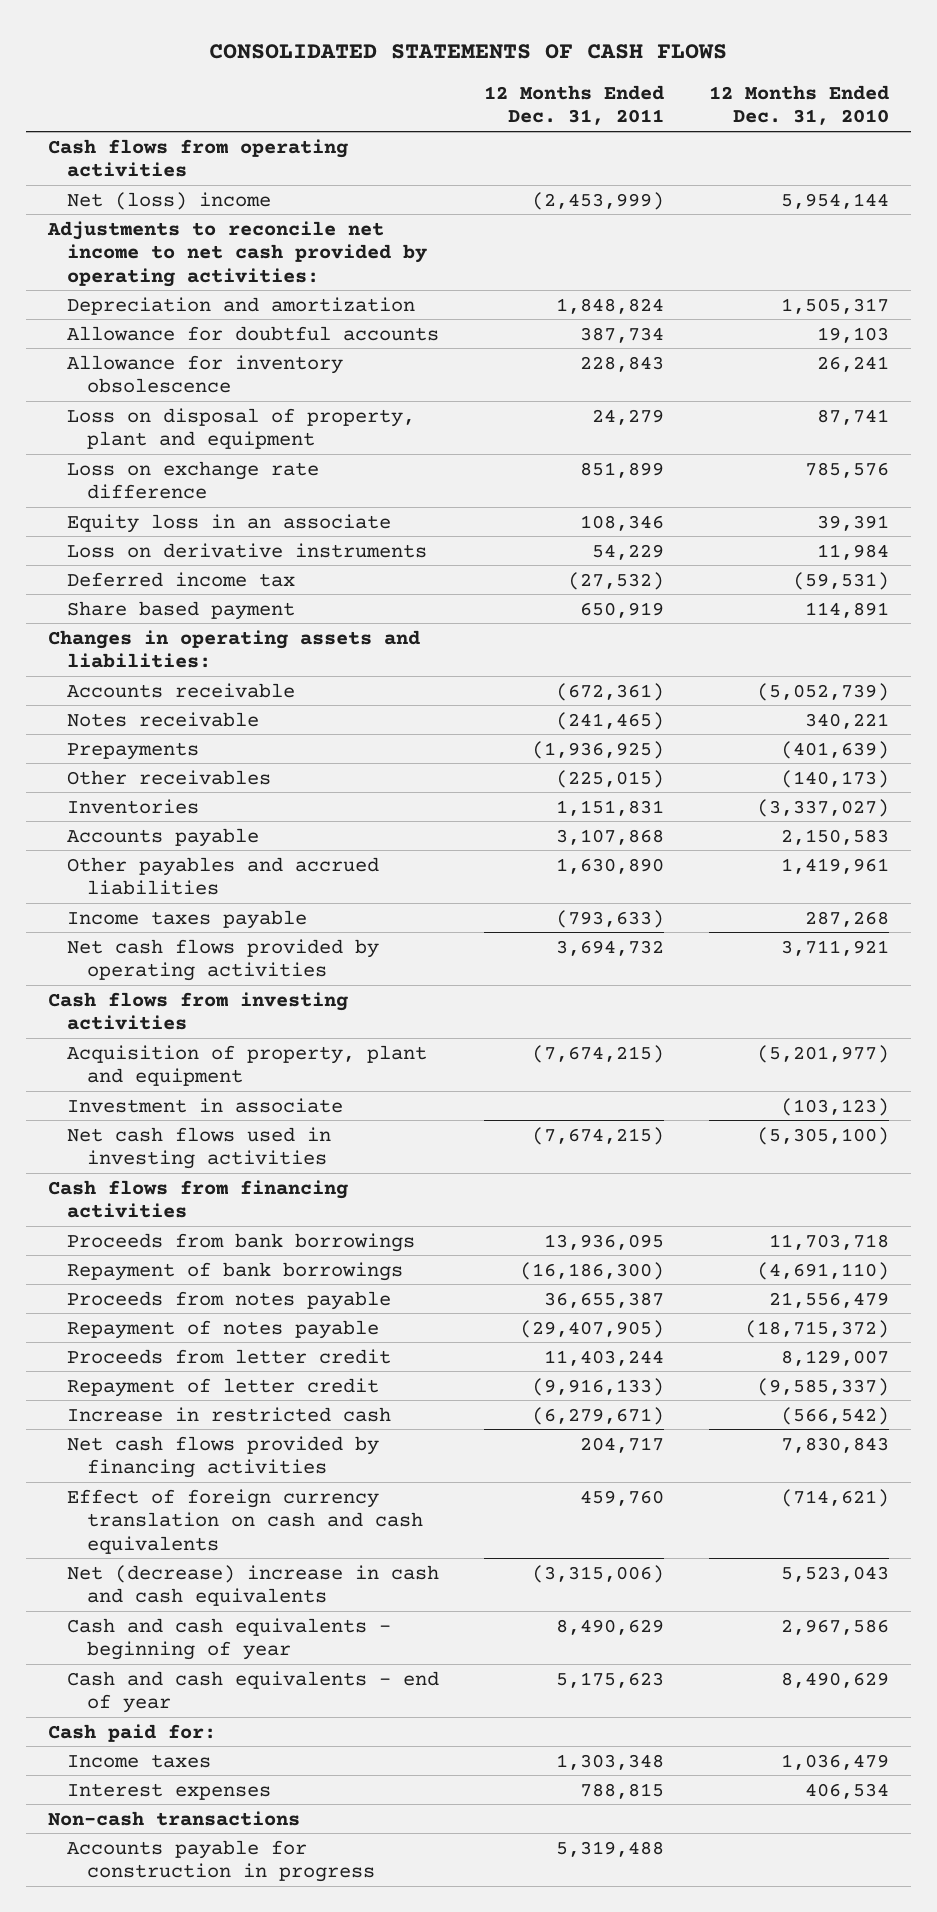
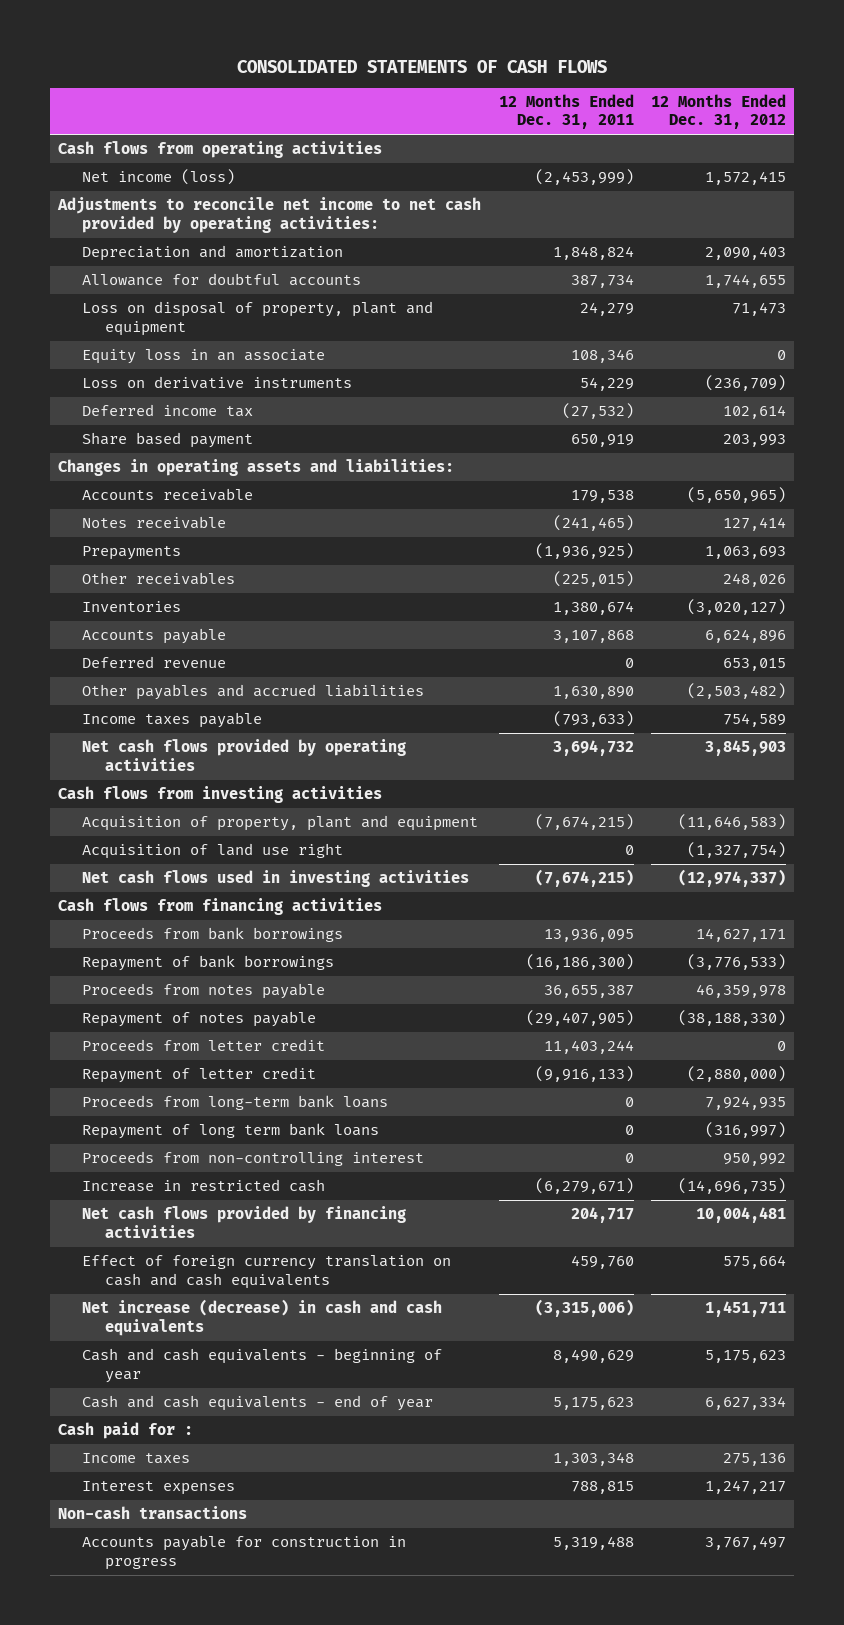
- | 12 Months Ended Dec. 31, 2011 | 12 Months Ended Dec. 31, 2010
+ | 12 Months Ended Dec. 31, 2011 | 12 Months Ended Dec. 31, 2012
- Net (loss) income | (2,453,999) | 5,954,144
+ Net income (loss) | (2,453,999) | 1,572,415
- Allowance for inventory obsolescence | 228,843 | 26,241
- Loss on exchange rate difference | 851,899 | 785,576
- Accounts receivable | (672,361) | (5,052,739)
+ Accounts receivable | 179,538 | (5,650,965)
- Inventories | 1,151,831 | (3,337,027)
+ Inventories | 1,380,674 | (3,020,127)
+ Deferred revenue | 0 | 653,015
- Investment in associate | | (103,123)
+ Acquisition of land use right | 0 | (1,327,754)
+ Proceeds from long-term bank loans | 0 | 7,924,935
+ Repayment of long term bank loans | 0 | (316,997)
+ Proceeds from non-controlling interest | 0 | 950,992
- Net (decrease) increase in cash and cash equivalents | (3,315,006) | 5,523,043
+ Net increase (decrease) in cash and cash equivalents | (3,315,006) | 1,451,711
- Cash paid for:
+ Cash paid for :

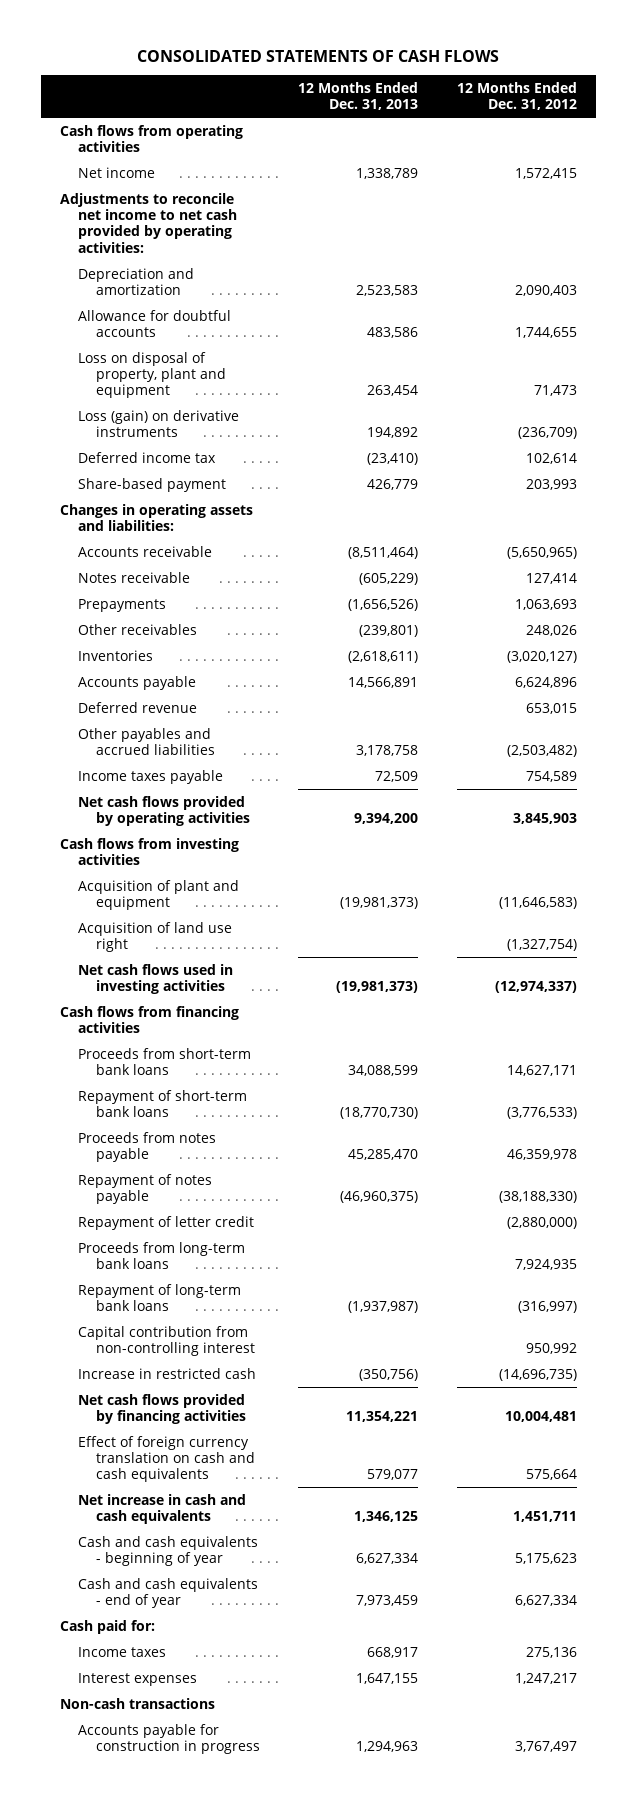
- | 12 Months Ended Dec. 31, 2011 | 12 Months Ended Dec. 31, 2012
+ | 12 Months Ended Dec. 31, 2013 | 12 Months Ended Dec. 31, 2012
- Net income (loss) | (2,453,999) | 1,572,415
+ Net income | 1,338,789 | 1,572,415
- Equity loss in an associate | 108,346 | 0
- Loss on derivative instruments | 54,229 | (236,709)
+ Loss (gain) on derivative instruments | 194,892 | (236,709)
- Share based payment | 650,919 | 203,993
+ Share-based payment | 426,779 | 203,993
- Acquisition of property, plant and equipment | (7,674,215) | (11,646,583)
+ Acquisition of plant and equipment | (19,981,373) | (11,646,583)
- Proceeds from bank borrowings | 13,936,095 | 14,627,171
- Repayment of bank borrowings | (16,186,300) | (3,776,533)
+ Proceeds from short-term bank loans | 34,088,599 | 14,627,171
+ Repayment of short-term bank loans | (18,770,730) | (3,776,533)
- Proceeds from letter credit | 11,403,244 | 0
- Repayment of long term bank loans | 0 | (316,997)
- Proceeds from non-controlling interest | 0 | 950,992
+ Repayment of long-term bank loans | (1,937,987) | (316,997)
+ Capital contribution from non-controlling interest | | 950,992
- Net increase (decrease) in cash and cash equivalents | (3,315,006) | 1,451,711
+ Net increase in cash and cash equivalents | 1,346,125 | 1,451,711
- Cash paid for :
+ Cash paid for:

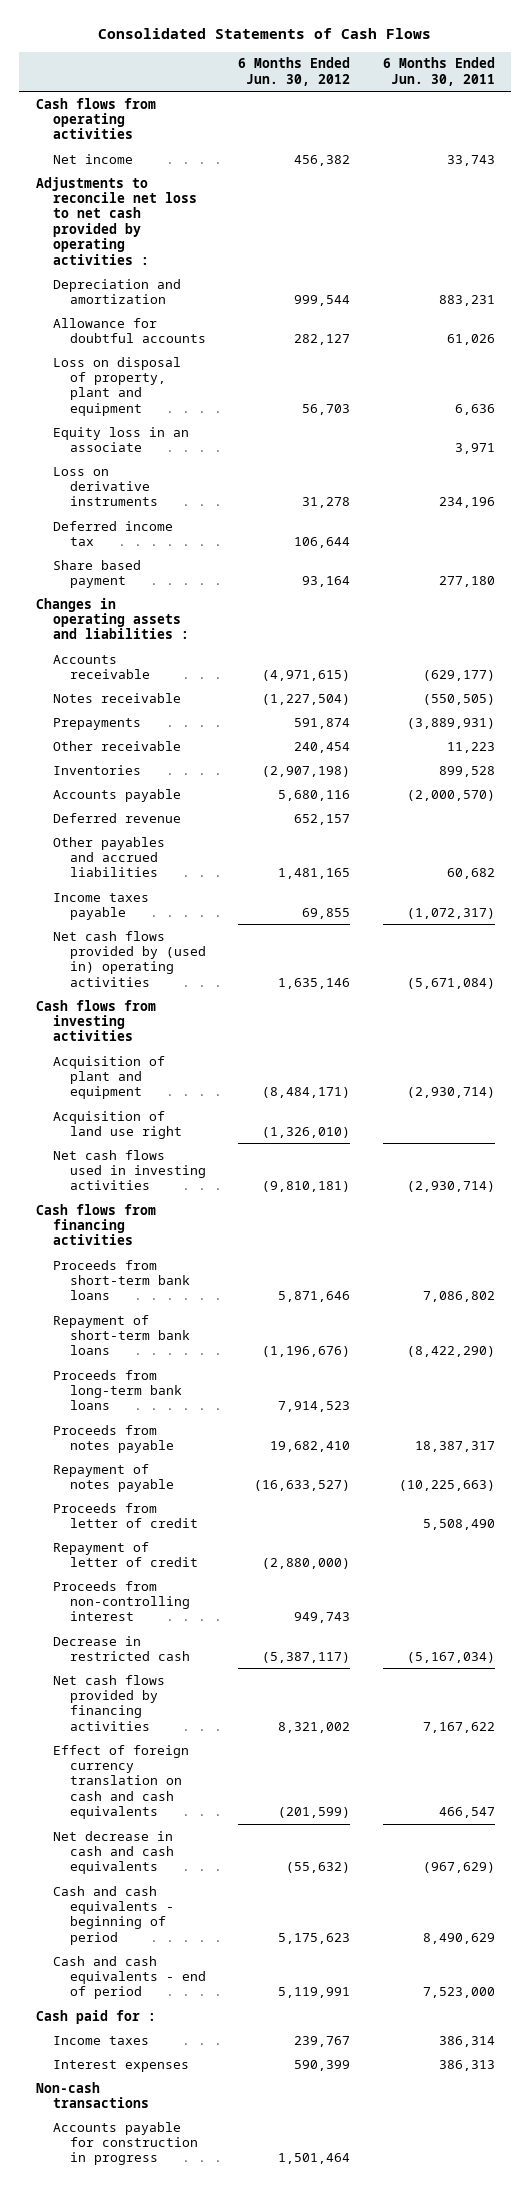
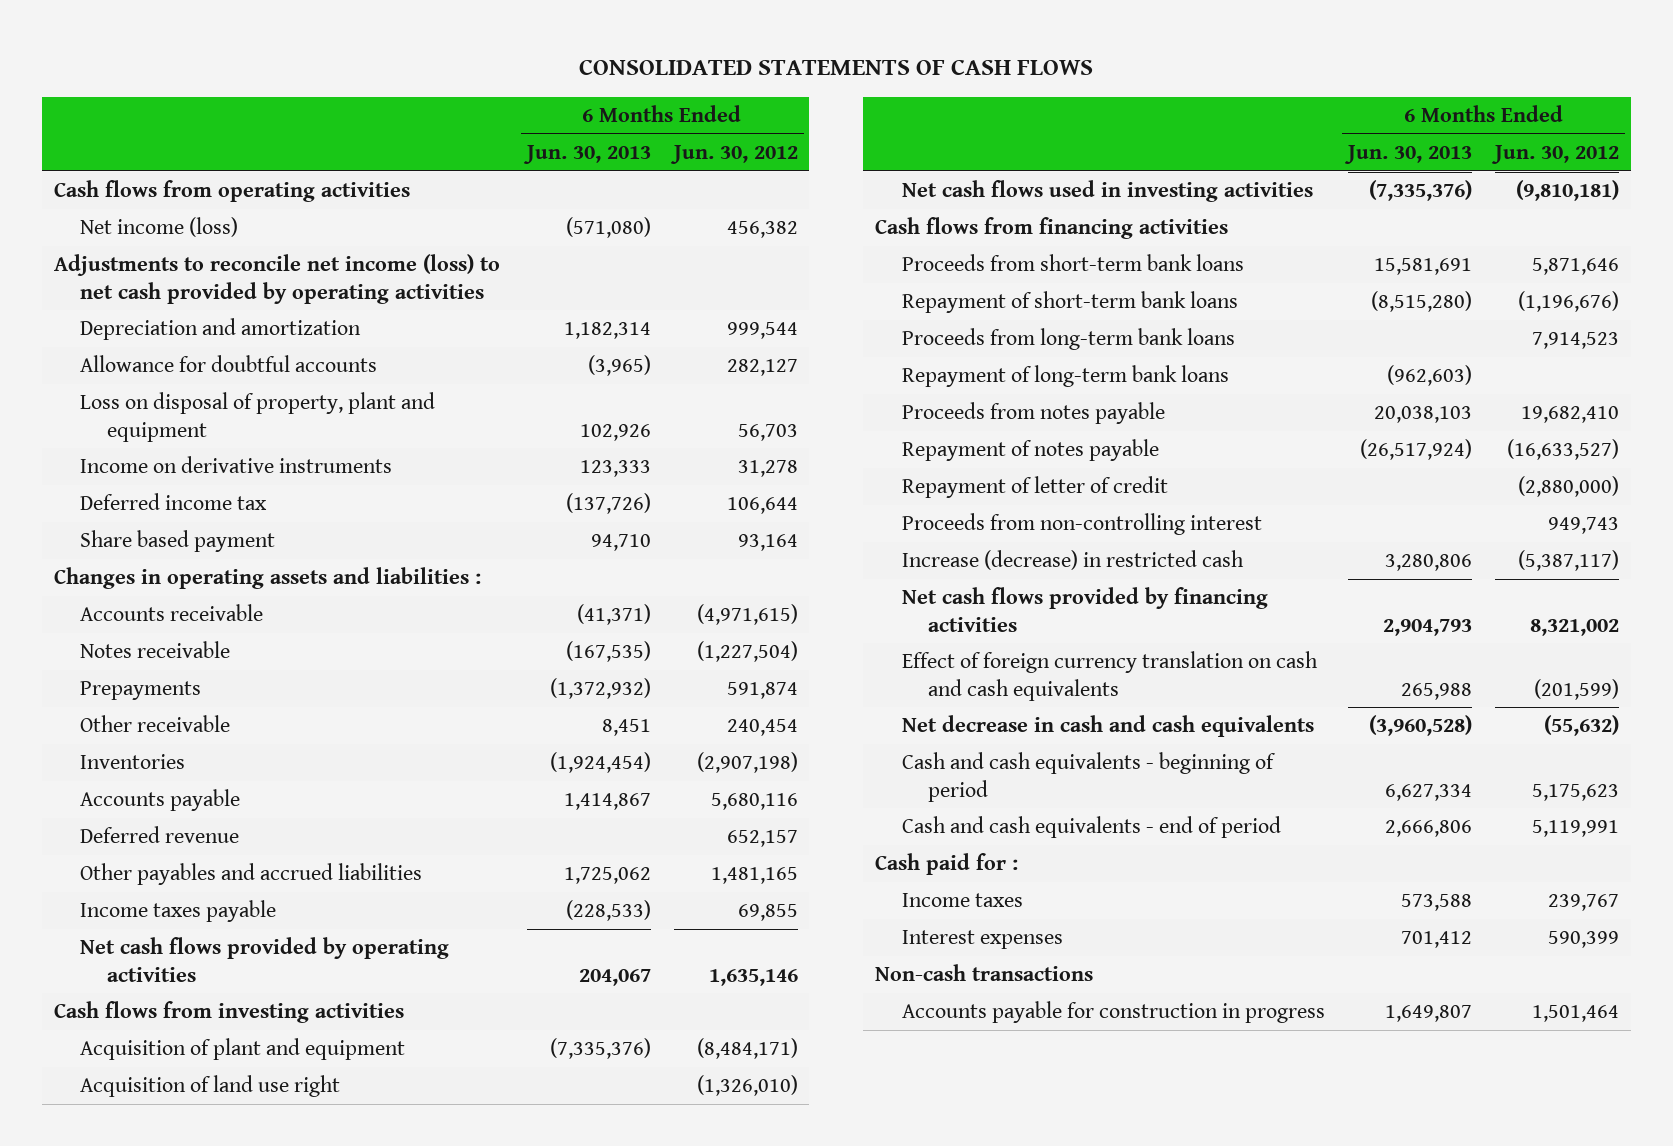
- Consolidated Statements of Cash Flows
+ CONSOLIDATED STATEMENTS OF CASH FLOWS
- | 6 Months Ended Jun. 30, 2012 | 6 Months Ended Jun. 30, 2011
+ | 6 Months Ended Jun. 30, 2013 | 6 Months Ended Jun. 30, 2012
- Net income | 456,382 | 33,743
- Adjustments to reconcile net loss to net cash provided by operating activities :
+ Net income (loss) | (571,080) | 456,382
+ Adjustments to reconcile net income (loss) to net cash provided by operating activities
- Equity loss in an associate | | 3,971
- Loss on derivative instruments | 31,278 | 234,196
+ Income on derivative instruments | 123,333 | 31,278
- Net cash flows provided by (used in) operating activities | 1,635,146 | (5,671,084)
+ Net cash flows provided by operating activities | 204,067 | 1,635,146
+ Repayment of long-term bank loans | (962,603) |
- Proceeds from letter of credit | | 5,508,490
- Decrease in restricted cash | (5,387,117) | (5,167,034)
+ Increase (decrease) in restricted cash | 3,280,806 | (5,387,117)

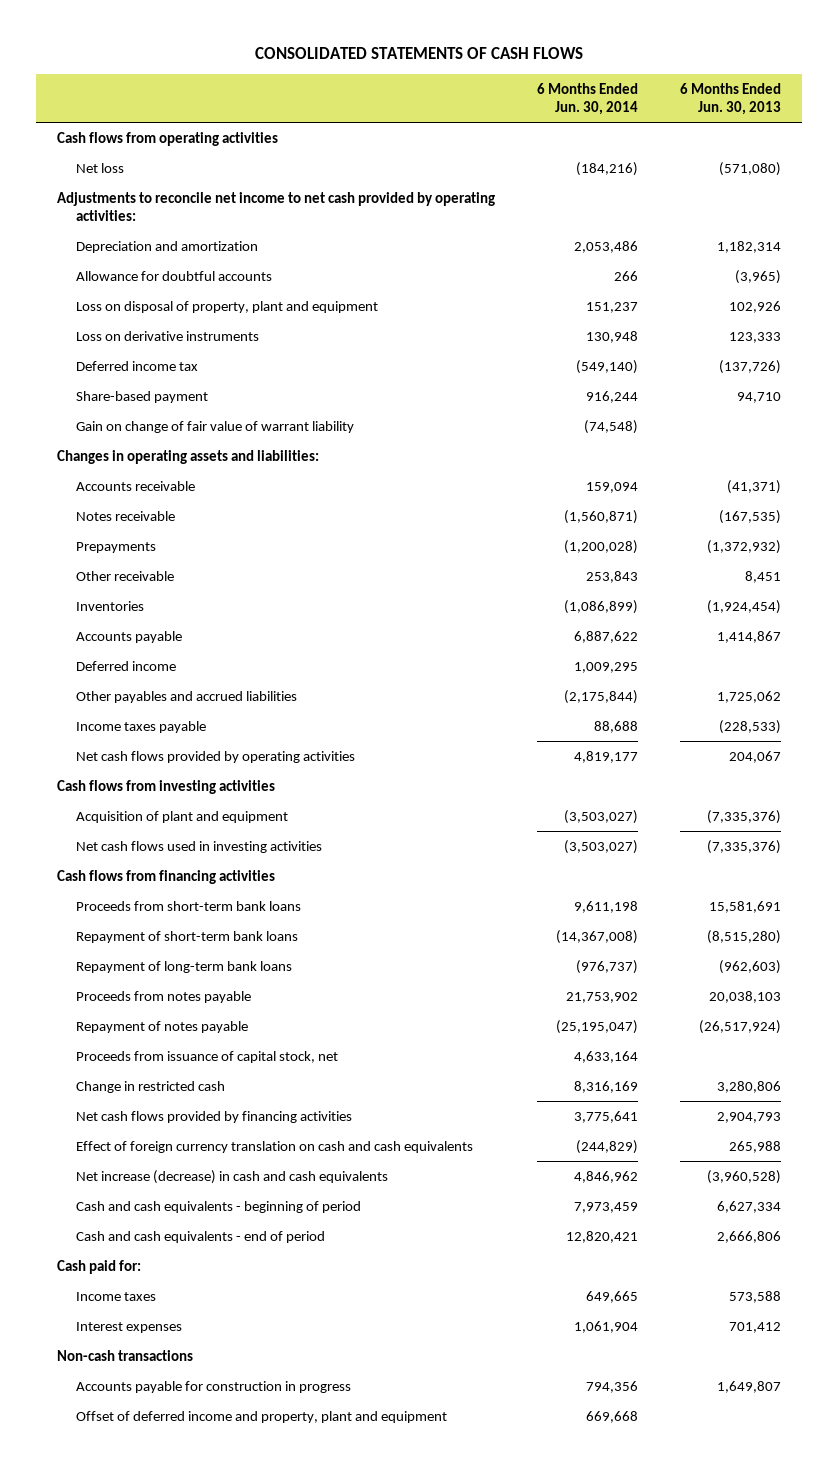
- | 6 Months Ended Jun. 30, 2013 | 6 Months Ended Jun. 30, 2012
+ | 6 Months Ended Jun. 30, 2014 | 6 Months Ended Jun. 30, 2013
- Net income (loss) | (571,080) | 456,382
- Adjustments to reconcile net income (loss) to net cash provided by operating activities
+ Net loss | (184,216) | (571,080)
+ Adjustments to reconcile net income to net cash provided by operating activities:
- Income on derivative instruments | 123,333 | 31,278
+ Loss on derivative instruments | 130,948 | 123,333
- Share based payment | 94,710 | 93,164
- Changes in operating assets and liabilities :
+ Share-based payment | 916,244 | 94,710
+ Gain on change of fair value of warrant liability | (74,548) |
+ Changes in operating assets and liabilities:
- Deferred revenue | | 652,157
+ Deferred income | 1,009,295 |
- Acquisition of land use right | | (1,326,010)
- Proceeds from long-term bank loans | | 7,914,523
- Repayment of letter of credit | | (2,880,000)
- Proceeds from non-controlling interest | | 949,743
- Increase (decrease) in restricted cash | 3,280,806 | (5,387,117)
+ Proceeds from issuance of capital stock, net | 4,633,164 |
+ Change in restricted cash | 8,316,169 | 3,280,806
- Net decrease in cash and cash equivalents | (3,960,528) | (55,632)
+ Net increase (decrease) in cash and cash equivalents | 4,846,962 | (3,960,528)
- Cash paid for :
+ Cash paid for:
+ Offset of deferred income and property, plant and equipment | 669,668 |

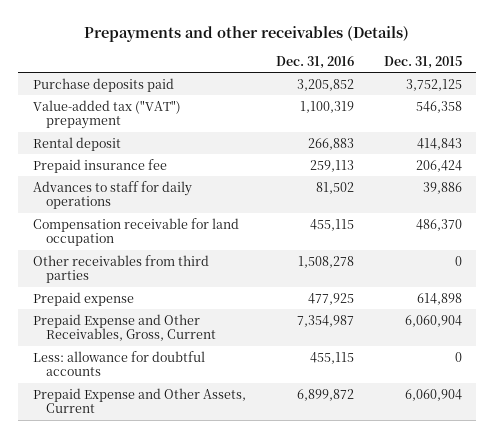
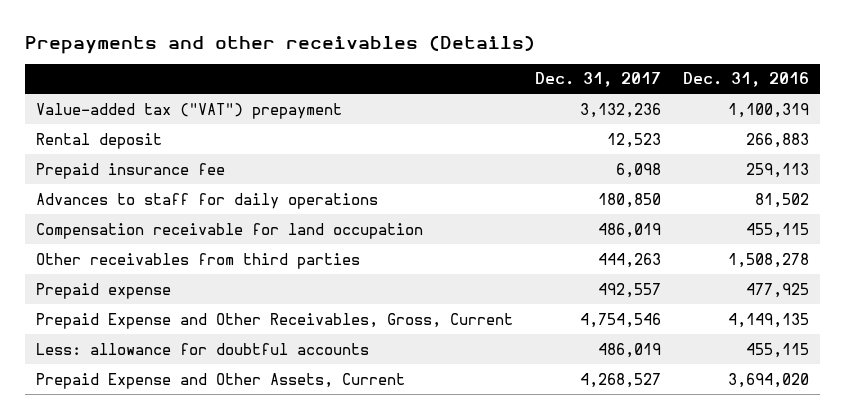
- | Dec. 31, 2016 | Dec. 31, 2015
+ | Dec. 31, 2017 | Dec. 31, 2016
- Purchase deposits paid | 3,205,852 | 3,752,125
- Prepaid Expense and Other Receivables, Gross, Current | 7,354,987 | 6,060,904
+ Prepaid Expense and Other Receivables, Gross, Current | 4,754,546 | 4,149,135
- Prepaid Expense and Other Assets, Current | 6,899,872 | 6,060,904
+ Prepaid Expense and Other Assets, Current | 4,268,527 | 3,694,020

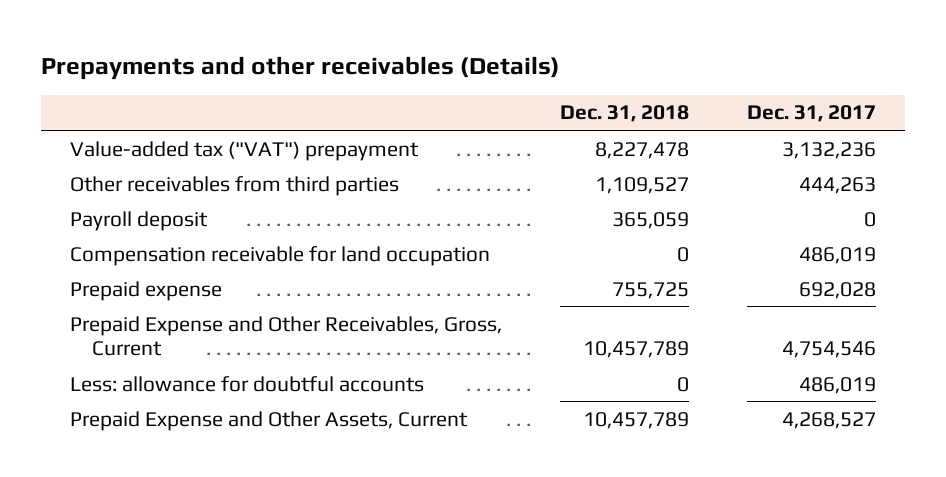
- | Dec. 31, 2017 | Dec. 31, 2016
+ | Dec. 31, 2018 | Dec. 31, 2017
- Rental deposit | 12,523 | 266,883
- Prepaid insurance fee | 6,098 | 259,113
- Advances to staff for daily operations | 180,850 | 81,502
- Prepaid expense | 492,557 | 477,925
+ Payroll deposit | 365,059 | 0
moved down: Compensation receivable for land occupation | 0 | 486,019
+ Prepaid expense | 755,725 | 692,028

